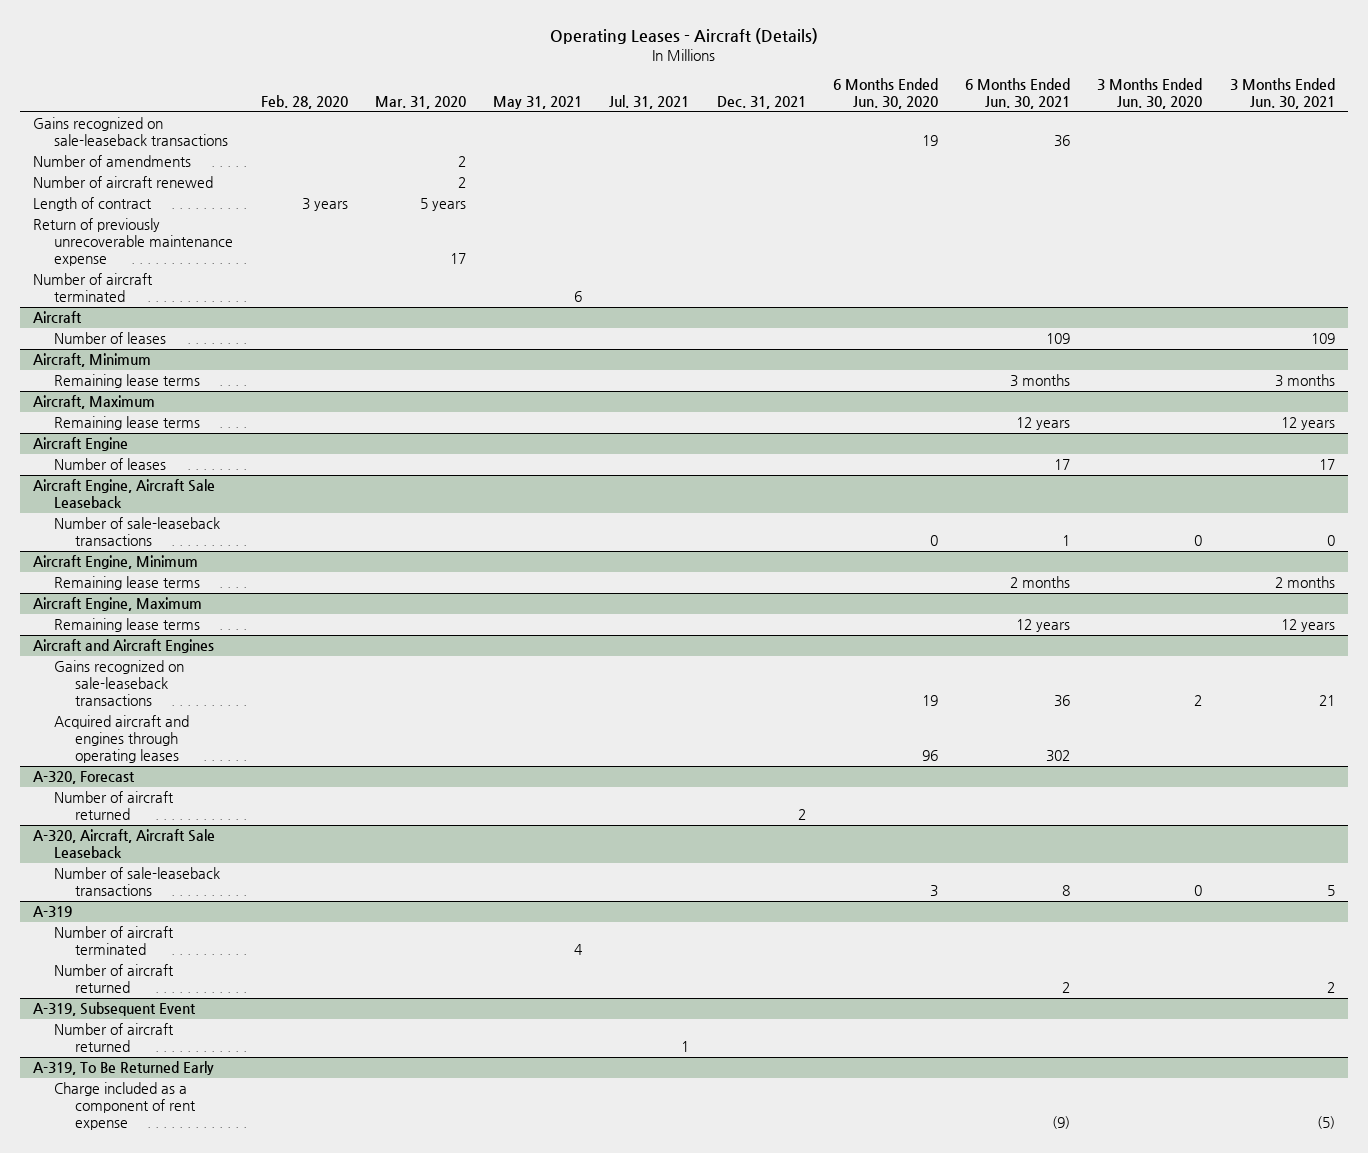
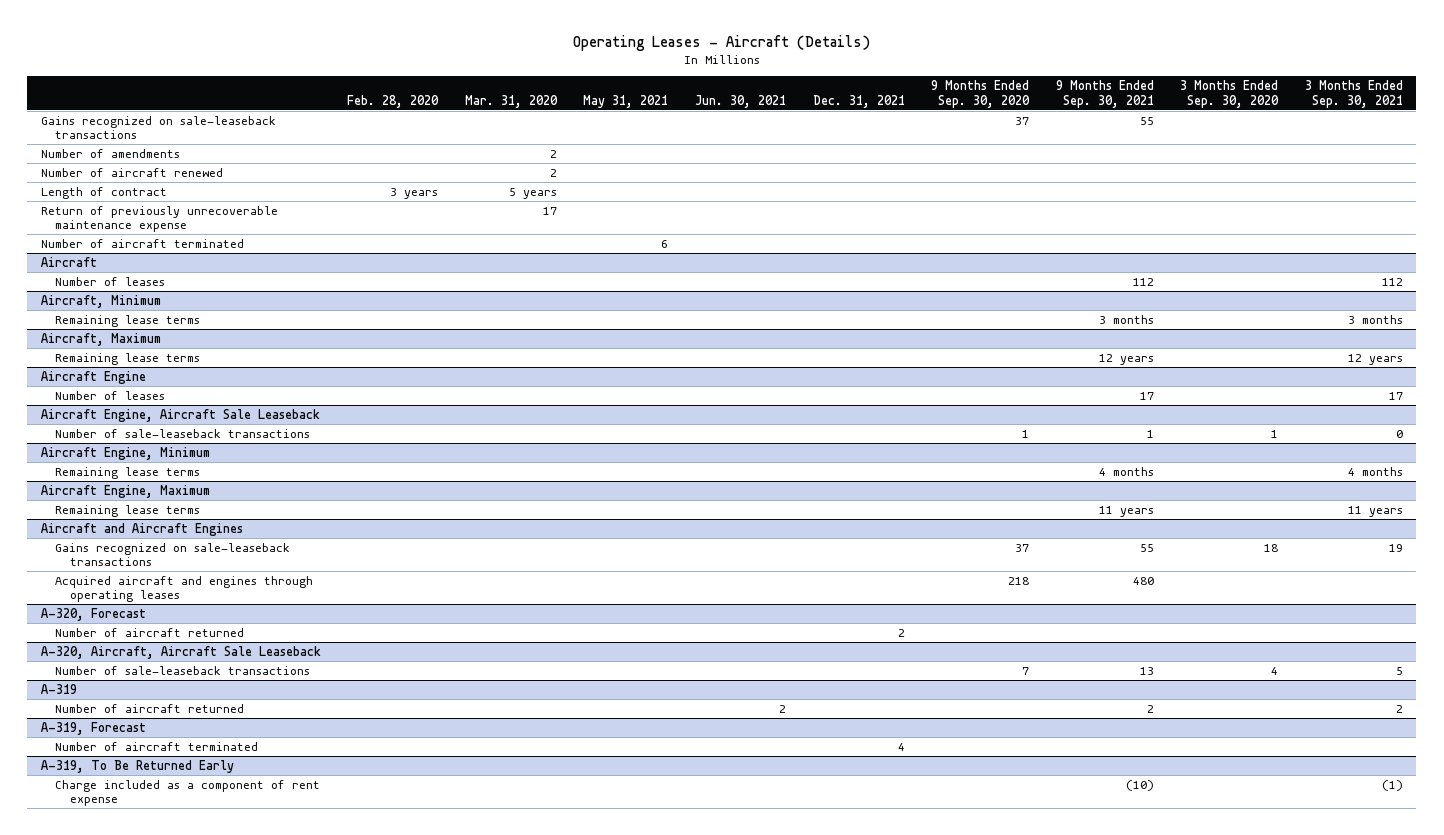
- | Feb. 28, 2020 | Mar. 31, 2020 | May 31, 2021 | Jul. 31, 2021 | Dec. 31, 2021 | 6 Months Ended Jun. 30, 2020 | 6 Months Ended Jun. 30, 2021 | 3 Months Ended Jun. 30, 2020 | 3 Months Ended Jun. 30, 2021
+ | Feb. 28, 2020 | Mar. 31, 2020 | May 31, 2021 | Jun. 30, 2021 | Dec. 31, 2021 | 9 Months Ended Sep. 30, 2020 | 9 Months Ended Sep. 30, 2021 | 3 Months Ended Sep. 30, 2020 | 3 Months Ended Sep. 30, 2021
@ A-319
- Number of aircraft terminated | | | 4 | | | | | |
- A-319, Subsequent Event
- Number of aircraft returned | | | | 1 | | | | |
+ A-319, Forecast
+ Number of aircraft terminated | | | | | 4 | | | |

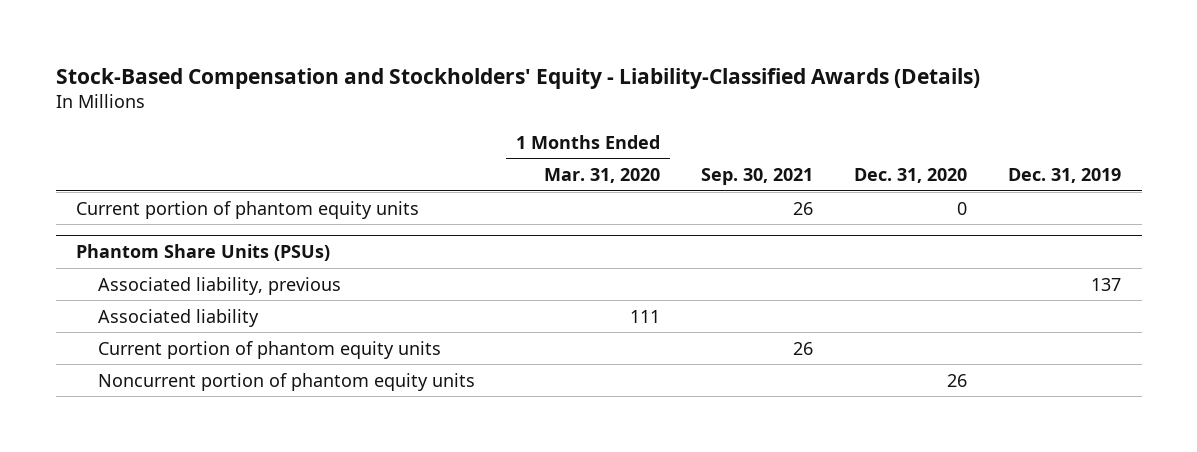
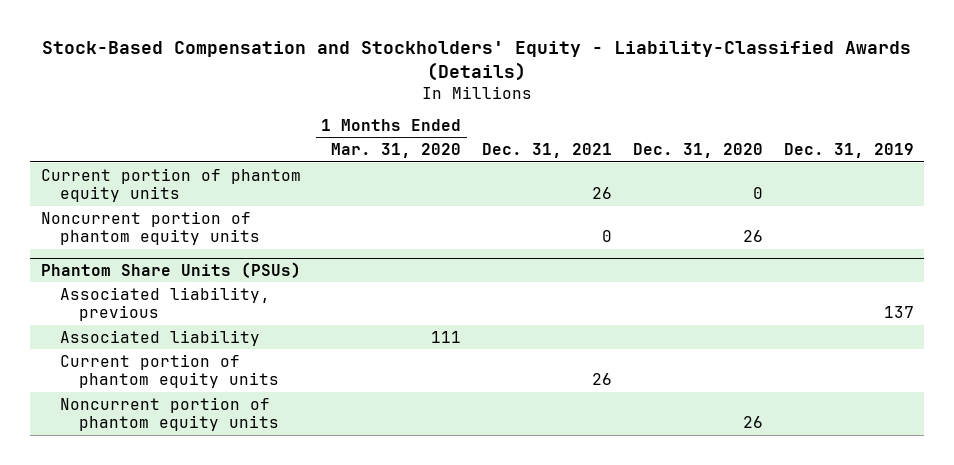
- | 1 Months Ended Mar. 31, 2020 | Sep. 30, 2021 | Dec. 31, 2020 | Dec. 31, 2019
+ | 1 Months Ended Mar. 31, 2020 | Dec. 31, 2021 | Dec. 31, 2020 | Dec. 31, 2019
+ Noncurrent portion of phantom equity units | | 0 | 26 |

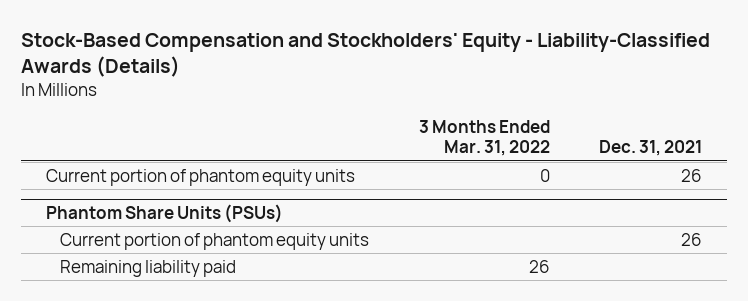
- | 1 Months Ended Mar. 31, 2020 | Dec. 31, 2021 | Dec. 31, 2020 | Dec. 31, 2019
+ | 3 Months Ended Mar. 31, 2022 | Dec. 31, 2021
- Noncurrent portion of phantom equity units | | 0 | 26 |
@ Phantom Share Units (PSUs)
- Associated liability, previous | | | | 137
- Associated liability | 111 | | |
- Noncurrent portion of phantom equity units | | | 26 |
+ Remaining liability paid | 26 |

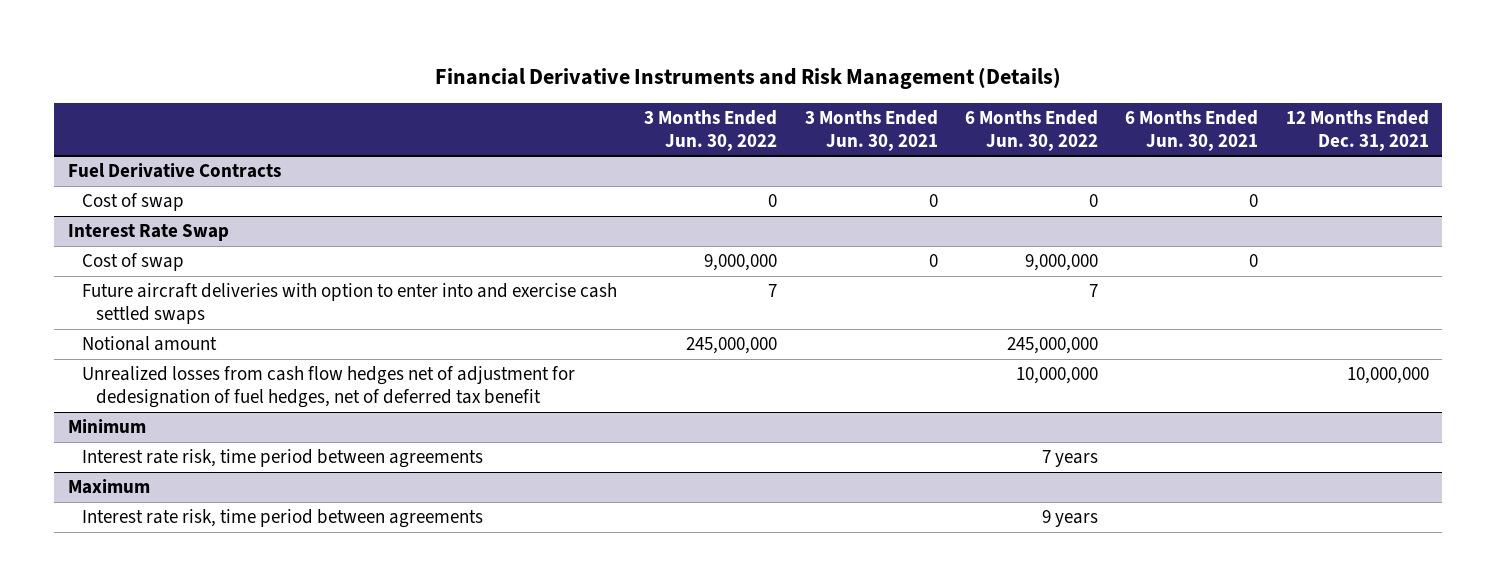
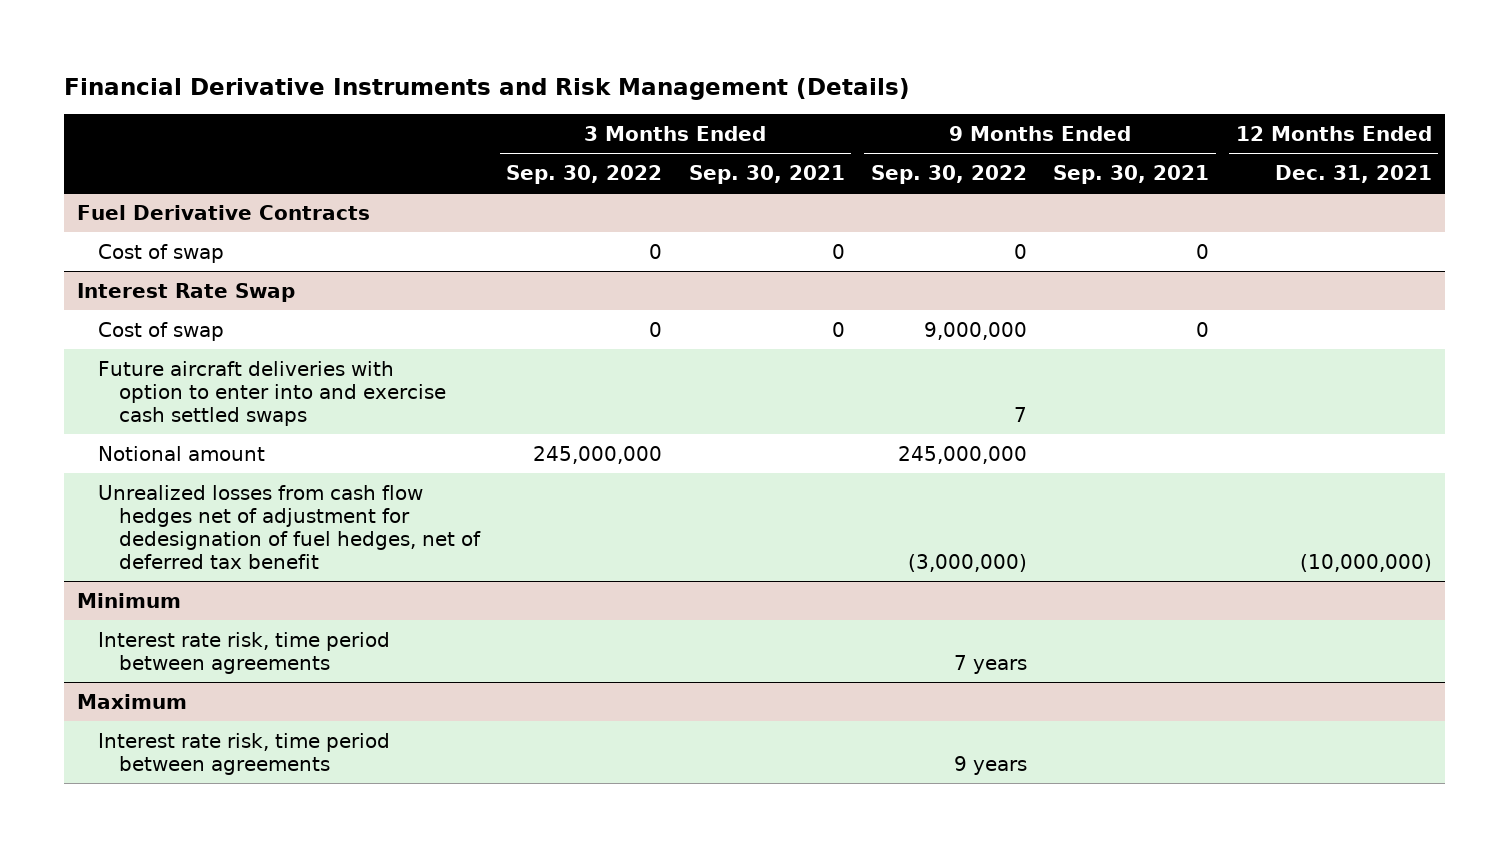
- | 3 Months Ended Jun. 30, 2022 | 3 Months Ended Jun. 30, 2021 | 6 Months Ended Jun. 30, 2022 | 6 Months Ended Jun. 30, 2021 | 12 Months Ended Dec. 31, 2021
+ | 3 Months Ended Sep. 30, 2022 | 3 Months Ended Sep. 30, 2021 | 9 Months Ended Sep. 30, 2022 | 9 Months Ended Sep. 30, 2021 | 12 Months Ended Dec. 31, 2021
@ Interest Rate Swap
- Unrealized losses from cash flow hedges net of adjustment for dedesignation of fuel hedges, net of deferred tax benefit | | | 10,000,000 | | 10,000,000
+ Unrealized losses from cash flow hedges net of adjustment for dedesignation of fuel hedges, net of deferred tax benefit | | | (3,000,000) | | (10,000,000)

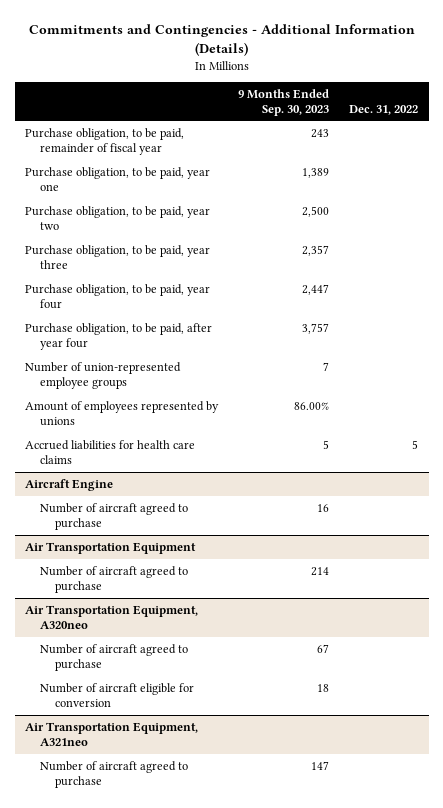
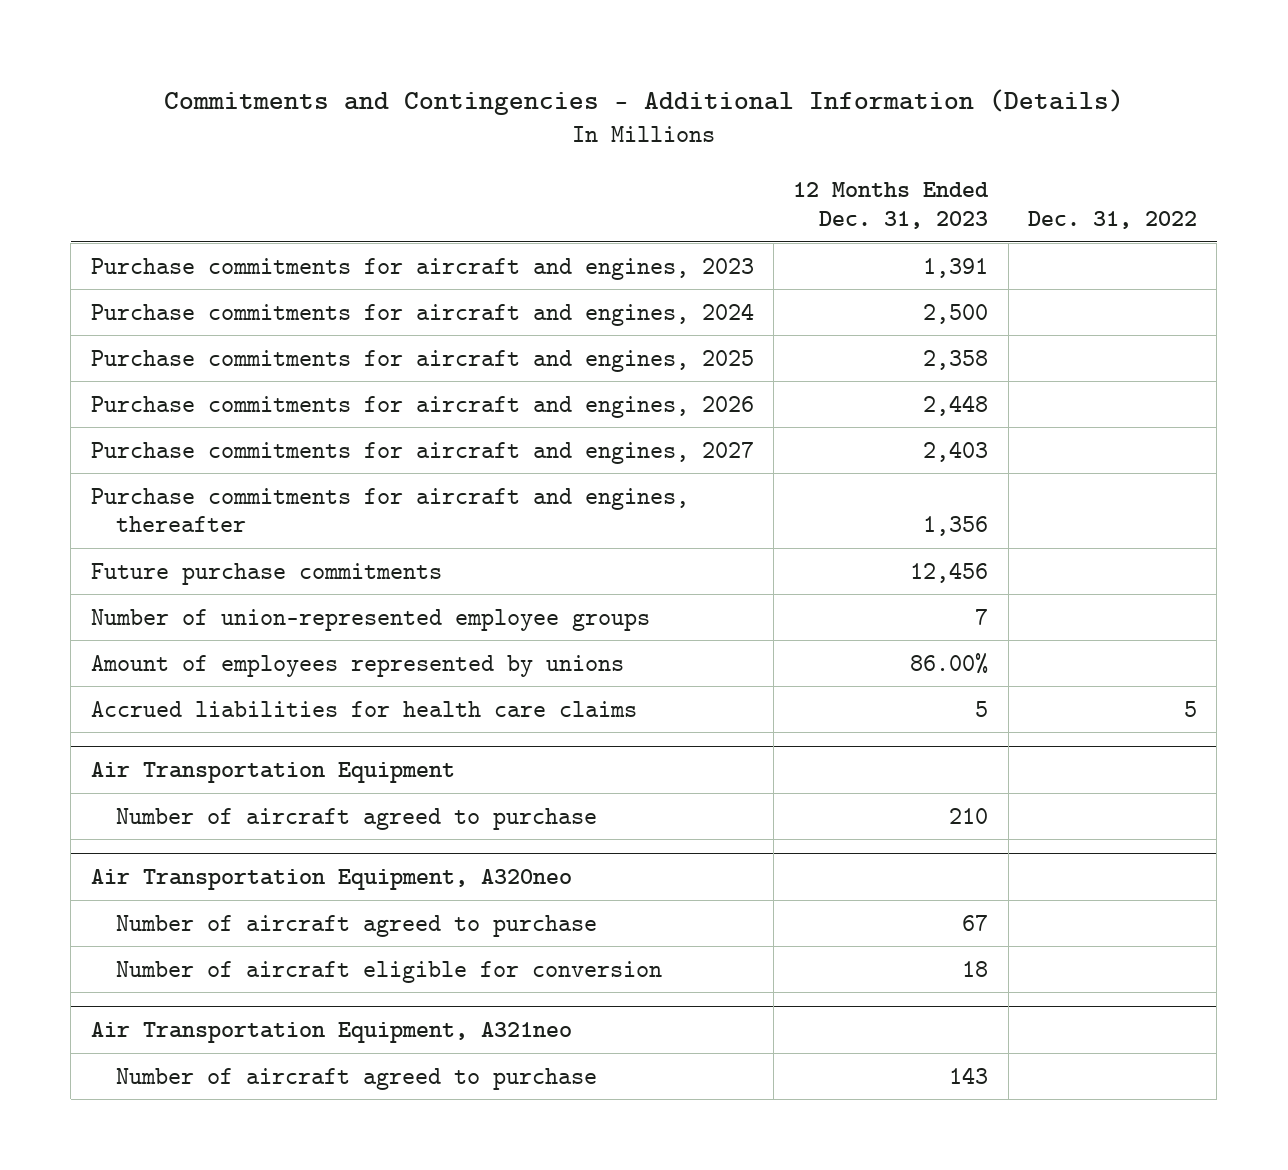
- | 9 Months Ended Sep. 30, 2023 | Dec. 31, 2022
+ | 12 Months Ended Dec. 31, 2023 | Dec. 31, 2022
- Purchase obligation, to be paid, remainder of fiscal year | 243 |
- Purchase obligation, to be paid, year one | 1,389 |
- Purchase obligation, to be paid, year two | 2,500 |
- Purchase obligation, to be paid, year three | 2,357 |
- Purchase obligation, to be paid, year four | 2,447 |
- Purchase obligation, to be paid, after year four | 3,757 |
+ Purchase commitments for aircraft and engines, 2023 | 1,391 |
+ Purchase commitments for aircraft and engines, 2024 | 2,500 |
+ Purchase commitments for aircraft and engines, 2025 | 2,358 |
+ Purchase commitments for aircraft and engines, 2026 | 2,448 |
+ Purchase commitments for aircraft and engines, 2027 | 2,403 |
+ Purchase commitments for aircraft and engines, thereafter | 1,356 |
+ Future purchase commitments | 12,456 |
- Aircraft Engine
- Number of aircraft agreed to purchase | 16 |

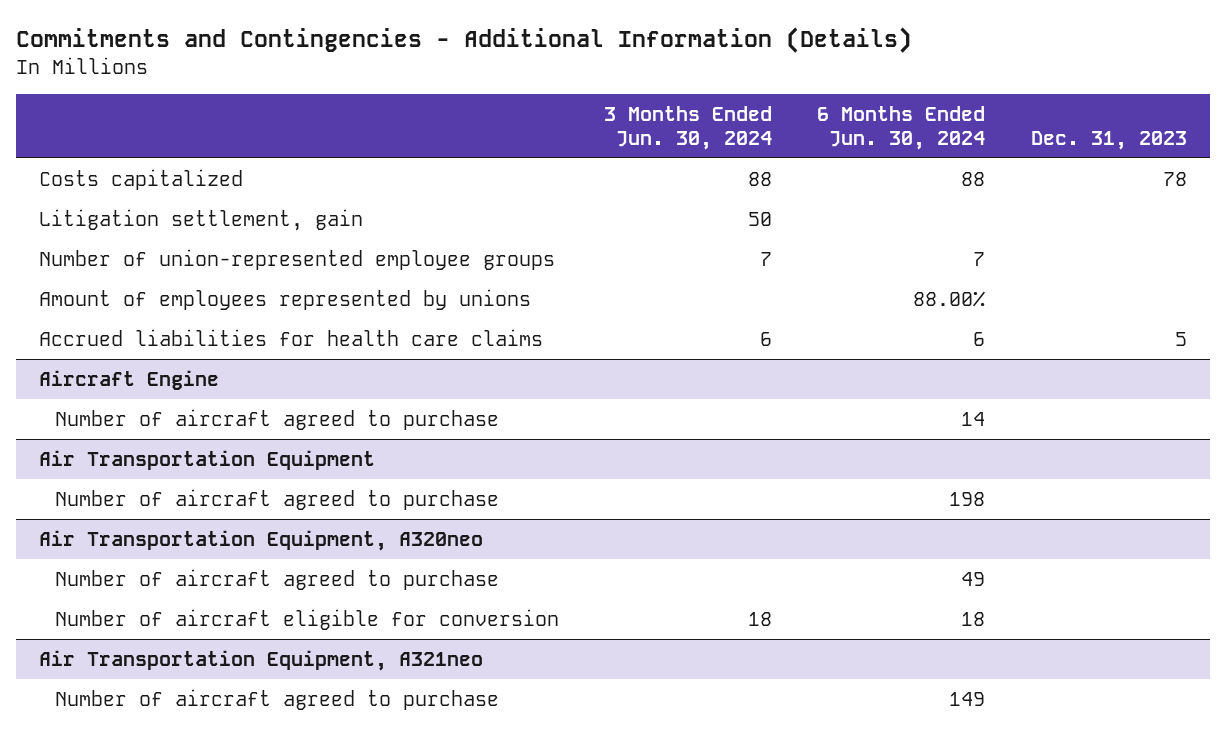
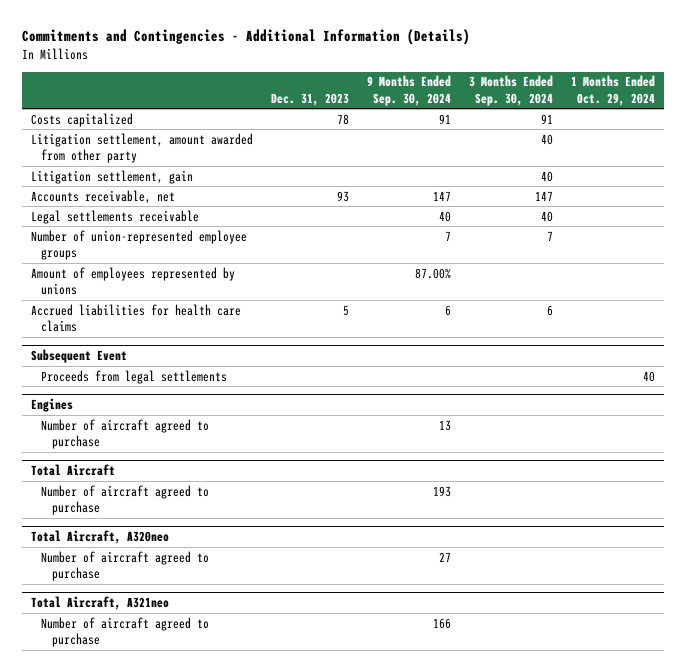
- | 3 Months Ended Jun. 30, 2024 | 6 Months Ended Jun. 30, 2024 | Dec. 31, 2023
+ | Dec. 31, 2023 | 9 Months Ended Sep. 30, 2024 | 3 Months Ended Sep. 30, 2024 | 1 Months Ended Oct. 29, 2024
+ Litigation settlement, amount awarded from other party | | | 40 |
+ Accounts receivable, net | 93 | 147 | 147 |
+ Legal settlements receivable | | 40 | 40 |
- Aircraft Engine
+ Subsequent Event
+ Proceeds from legal settlements | | | | 40
+ Engines
- Air Transportation Equipment
+ Total Aircraft
- Air Transportation Equipment, A320neo
- Number of aircraft agreed to purchase | | 49 |
- Number of aircraft eligible for conversion | 18 | 18 |
- Air Transportation Equipment, A321neo
- Number of aircraft agreed to purchase | | 149 |
+ Total Aircraft, A320neo
+ Number of aircraft agreed to purchase | | 27 | |
+ Total Aircraft, A321neo
+ Number of aircraft agreed to purchase | | 166 | |

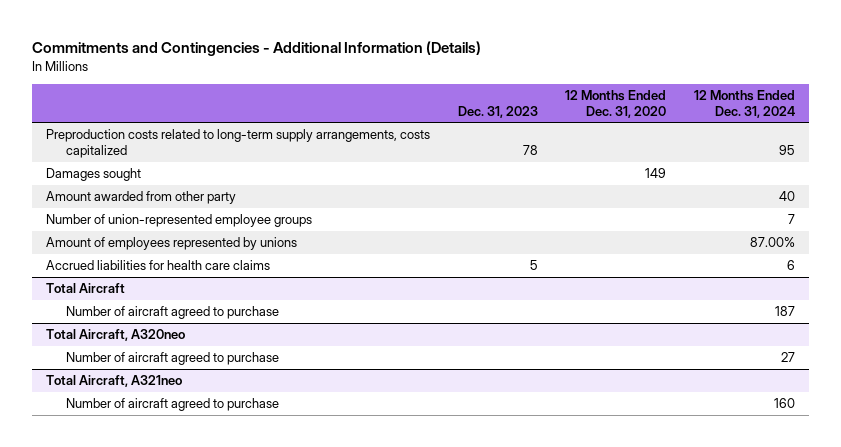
- | Dec. 31, 2023 | 9 Months Ended Sep. 30, 2024 | 3 Months Ended Sep. 30, 2024 | 1 Months Ended Oct. 29, 2024
+ | Dec. 31, 2023 | 12 Months Ended Dec. 31, 2020 | 12 Months Ended Dec. 31, 2024
- Costs capitalized | 78 | 91 | 91 |
- Litigation settlement, amount awarded from other party | | | 40 |
- Litigation settlement, gain | | | 40 |
- Accounts receivable, net | 93 | 147 | 147 |
- Legal settlements receivable | | 40 | 40 |
+ Preproduction costs related to long-term supply arrangements, costs capitalized | 78 | | 95
+ Damages sought | | 149 |
+ Amount awarded from other party | | | 40
- Subsequent Event
- Proceeds from legal settlements | | | | 40
- Engines
- Number of aircraft agreed to purchase | | 13 | |

